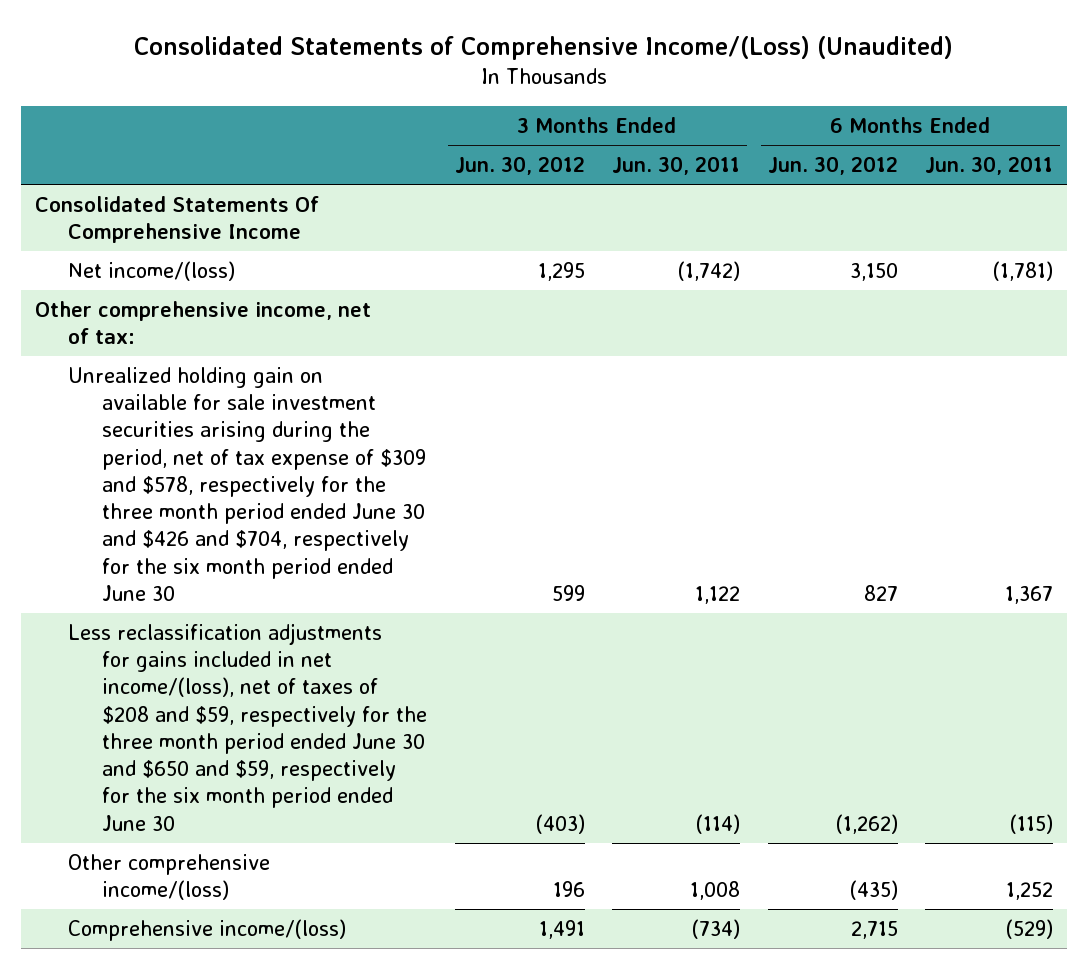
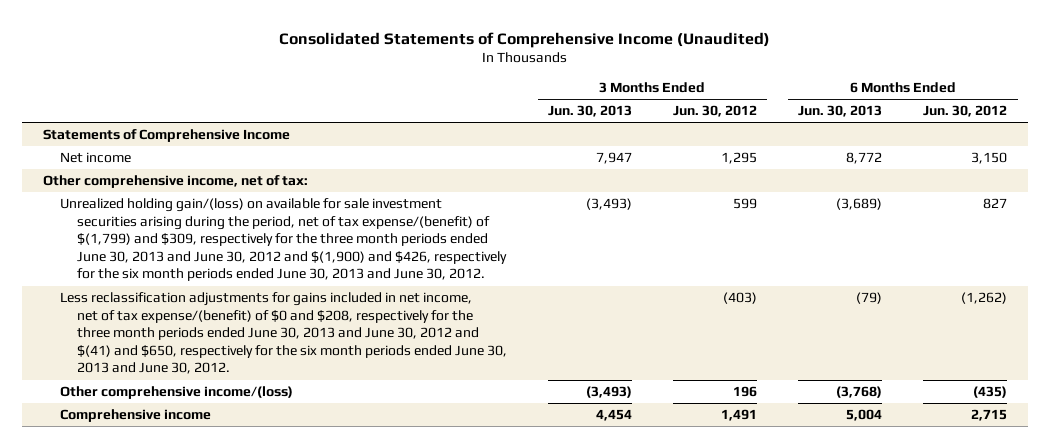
- Consolidated Statements of Comprehensive Income/(Loss) (Unaudited)
+ Consolidated Statements of Comprehensive Income (Unaudited)
- | 3 Months Ended Jun. 30, 2012 | 3 Months Ended Jun. 30, 2011 | 6 Months Ended Jun. 30, 2012 | 6 Months Ended Jun. 30, 2011
+ | 3 Months Ended Jun. 30, 2013 | 3 Months Ended Jun. 30, 2012 | 6 Months Ended Jun. 30, 2013 | 6 Months Ended Jun. 30, 2012
- Consolidated Statements Of Comprehensive Income
- Net income/(loss) | 1,295 | (1,742) | 3,150 | (1,781)
+ Statements of Comprehensive Income
+ Net income | 7,947 | 1,295 | 8,772 | 3,150
- Unrealized holding gain on available for sale investment securities arising during the period, net of tax expense of $309 and $578, respectively for the three month period ended June 30 and $426 and $704, respectively for the six month period ended June 30 | 599 | 1,122 | 827 | 1,367
- Less reclassification adjustments for gains included in net income/(loss), net of taxes of $208 and $59, respectively for the three month period ended June 30 and $650 and $59, respectively for the six month period ended June 30 | (403) | (114) | (1,262) | (115)
+ Unrealized holding gain/(loss) on available for sale investment securities arising during the period, net of tax expense/(benefit) of $(1,799) and $309, respectively for the three month periods ended June 30, 2013 and June 30, 2012 and $(1,900) and $426, respectively for the six month periods ended June 30, 2013 and June 30, 2012. | (3,493) | 599 | (3,689) | 827
+ Less reclassification adjustments for gains included in net income, net of tax expense/(benefit) of $0 and $208, respectively for the three month periods ended June 30, 2013 and June 30, 2012 and $(41) and $650, respectively for the six month periods ended June 30, 2013 and June 30, 2012. | | (403) | (79) | (1,262)
- Comprehensive income/(loss) | 1,491 | (734) | 2,715 | (529)
+ Comprehensive income | 4,454 | 1,491 | 5,004 | 2,715

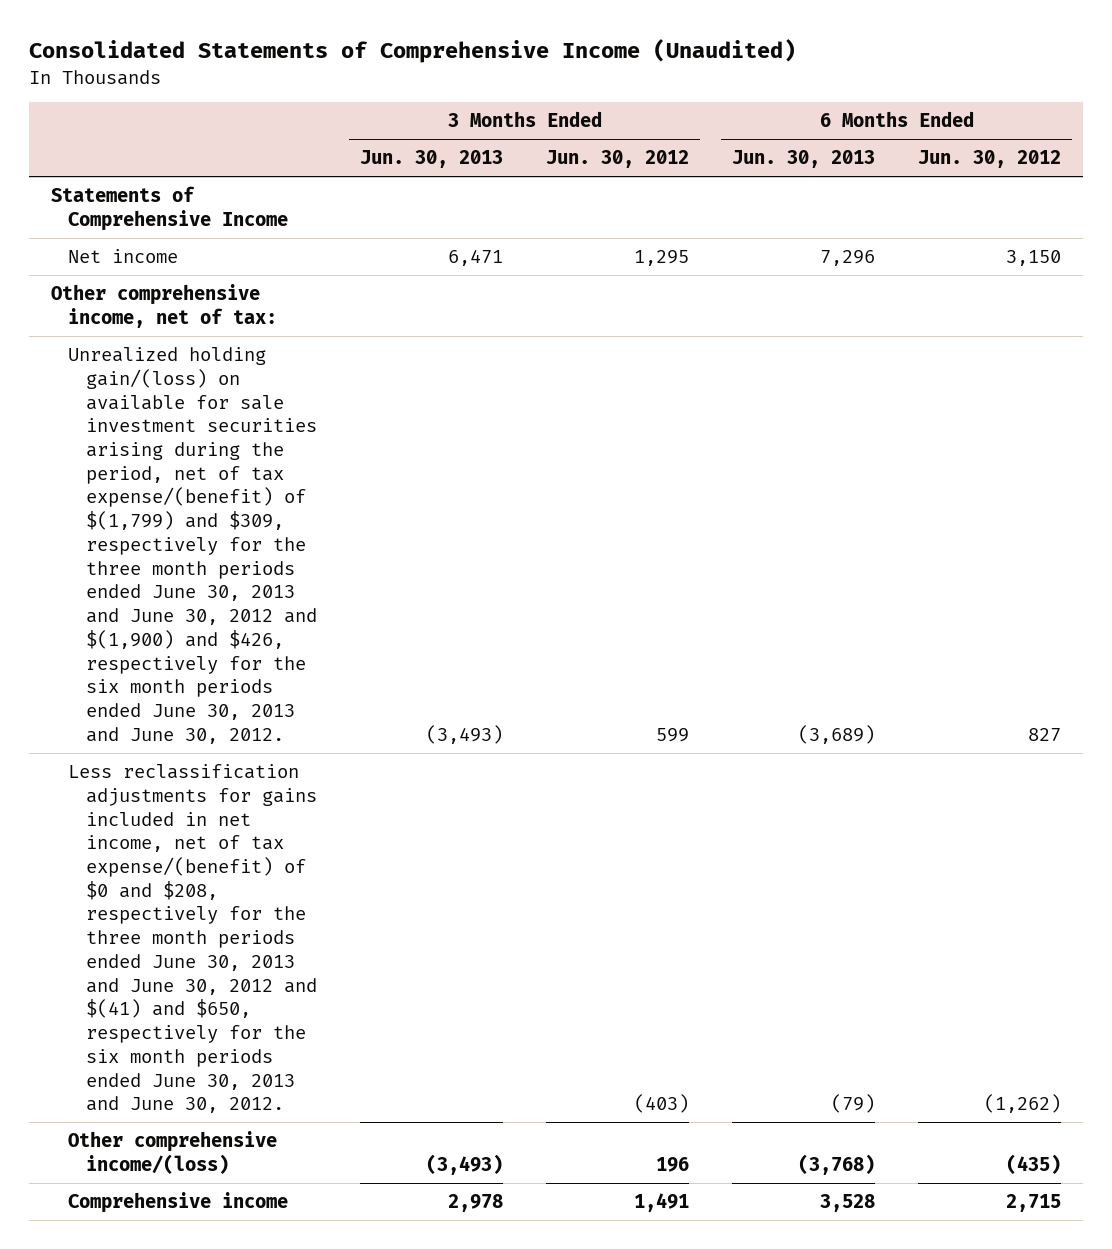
- Net income | 7,947 | 1,295 | 8,772 | 3,150
+ Net income | 6,471 | 1,295 | 7,296 | 3,150
- Comprehensive income | 4,454 | 1,491 | 5,004 | 2,715
+ Comprehensive income | 2,978 | 1,491 | 3,528 | 2,715

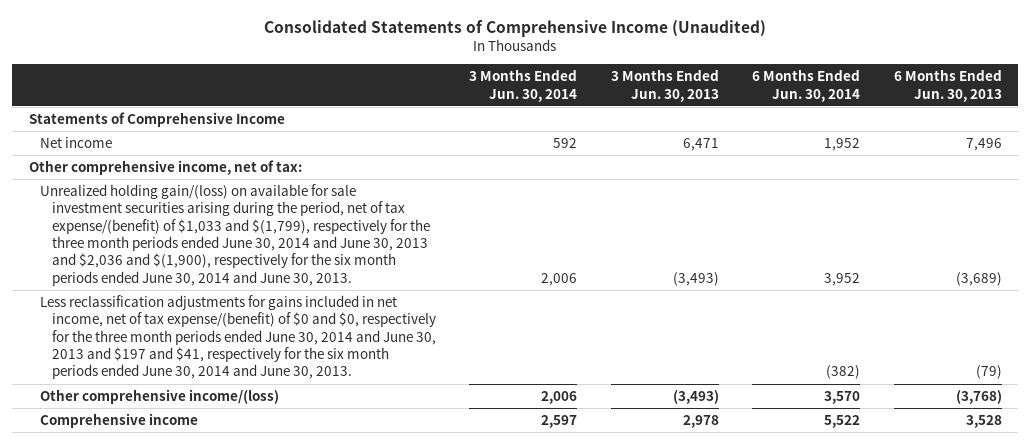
- | 3 Months Ended Jun. 30, 2013 | 3 Months Ended Jun. 30, 2012 | 6 Months Ended Jun. 30, 2013 | 6 Months Ended Jun. 30, 2012
+ | 3 Months Ended Jun. 30, 2014 | 3 Months Ended Jun. 30, 2013 | 6 Months Ended Jun. 30, 2014 | 6 Months Ended Jun. 30, 2013
- Net income | 6,471 | 1,295 | 7,296 | 3,150
+ Net income | 592 | 6,471 | 1,952 | 7,496
- Unrealized holding gain/(loss) on available for sale investment securities arising during the period, net of tax expense/(benefit) of $(1,799) and $309, respectively for the three month periods ended June 30, 2013 and June 30, 2012 and $(1,900) and $426, respectively for the six month periods ended June 30, 2013 and June 30, 2012. | (3,493) | 599 | (3,689) | 827
- Less reclassification adjustments for gains included in net income, net of tax expense/(benefit) of $0 and $208, respectively for the three month periods ended June 30, 2013 and June 30, 2012 and $(41) and $650, respectively for the six month periods ended June 30, 2013 and June 30, 2012. | | (403) | (79) | (1,262)
+ Unrealized holding gain/(loss) on available for sale investment securities arising during the period, net of tax expense/(benefit) of $1,033 and $(1,799), respectively for the three month periods ended June 30, 2014 and June 30, 2013 and $2,036 and $(1,900), respectively for the six month periods ended June 30, 2014 and June 30, 2013. | 2,006 | (3,493) | 3,952 | (3,689)
+ Less reclassification adjustments for gains included in net income, net of tax expense/(benefit) of $0 and $0, respectively for the three month periods ended June 30, 2014 and June 30, 2013 and $197 and $41, respectively for the six month periods ended June 30, 2014 and June 30, 2013. | | | (382) | (79)

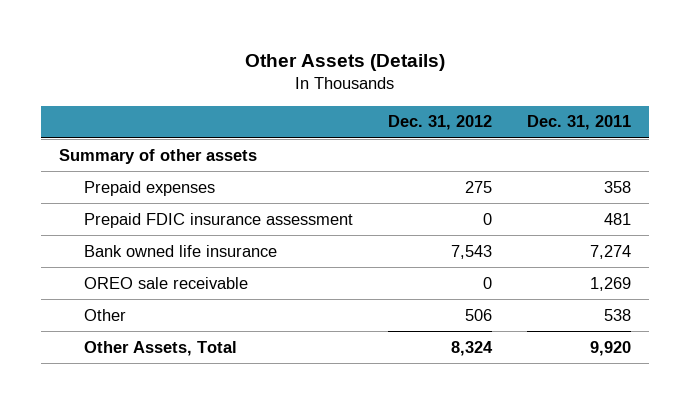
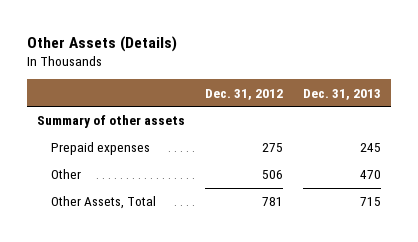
- | Dec. 31, 2012 | Dec. 31, 2011
+ | Dec. 31, 2012 | Dec. 31, 2013
- Prepaid FDIC insurance assessment | 0 | 481
- Bank owned life insurance | 7,543 | 7,274
- OREO sale receivable | 0 | 1,269
- Other Assets, Total | 8,324 | 9,920
+ Other Assets, Total | 781 | 715

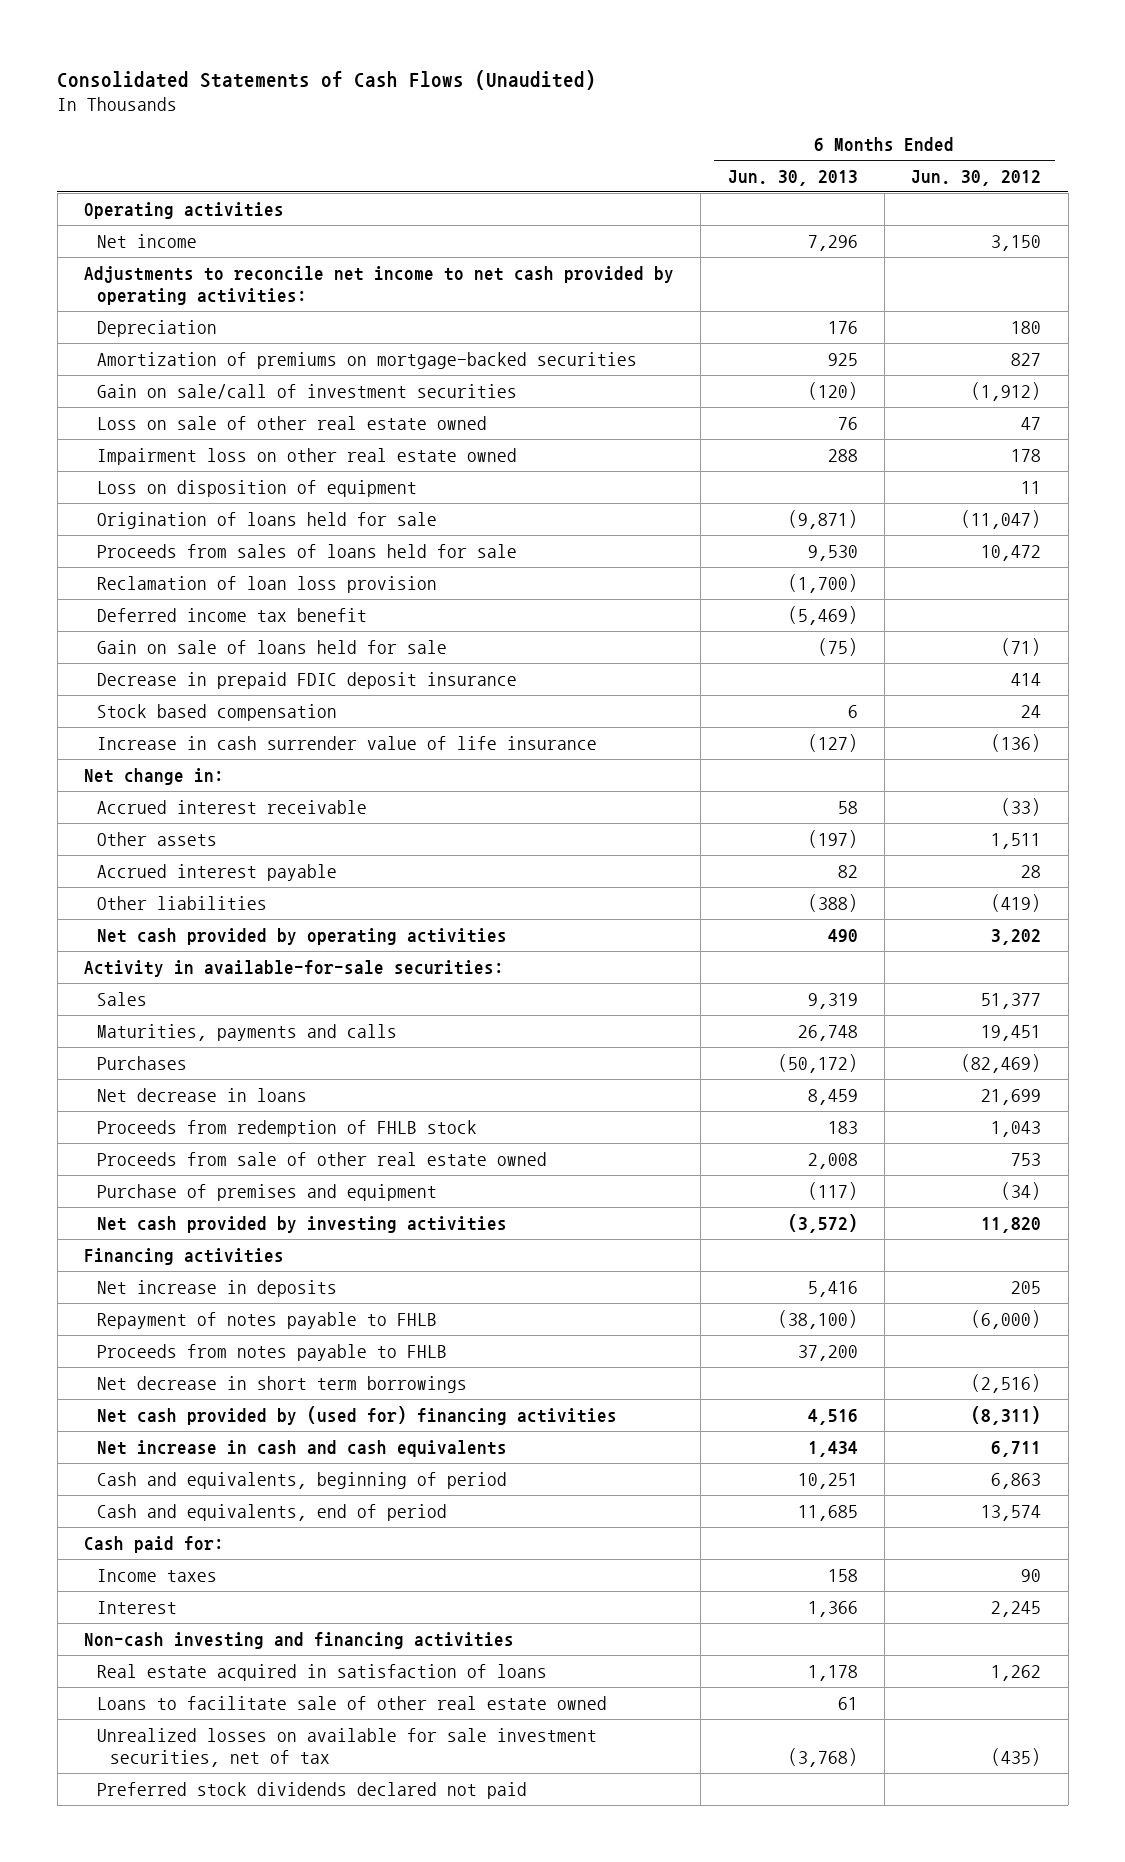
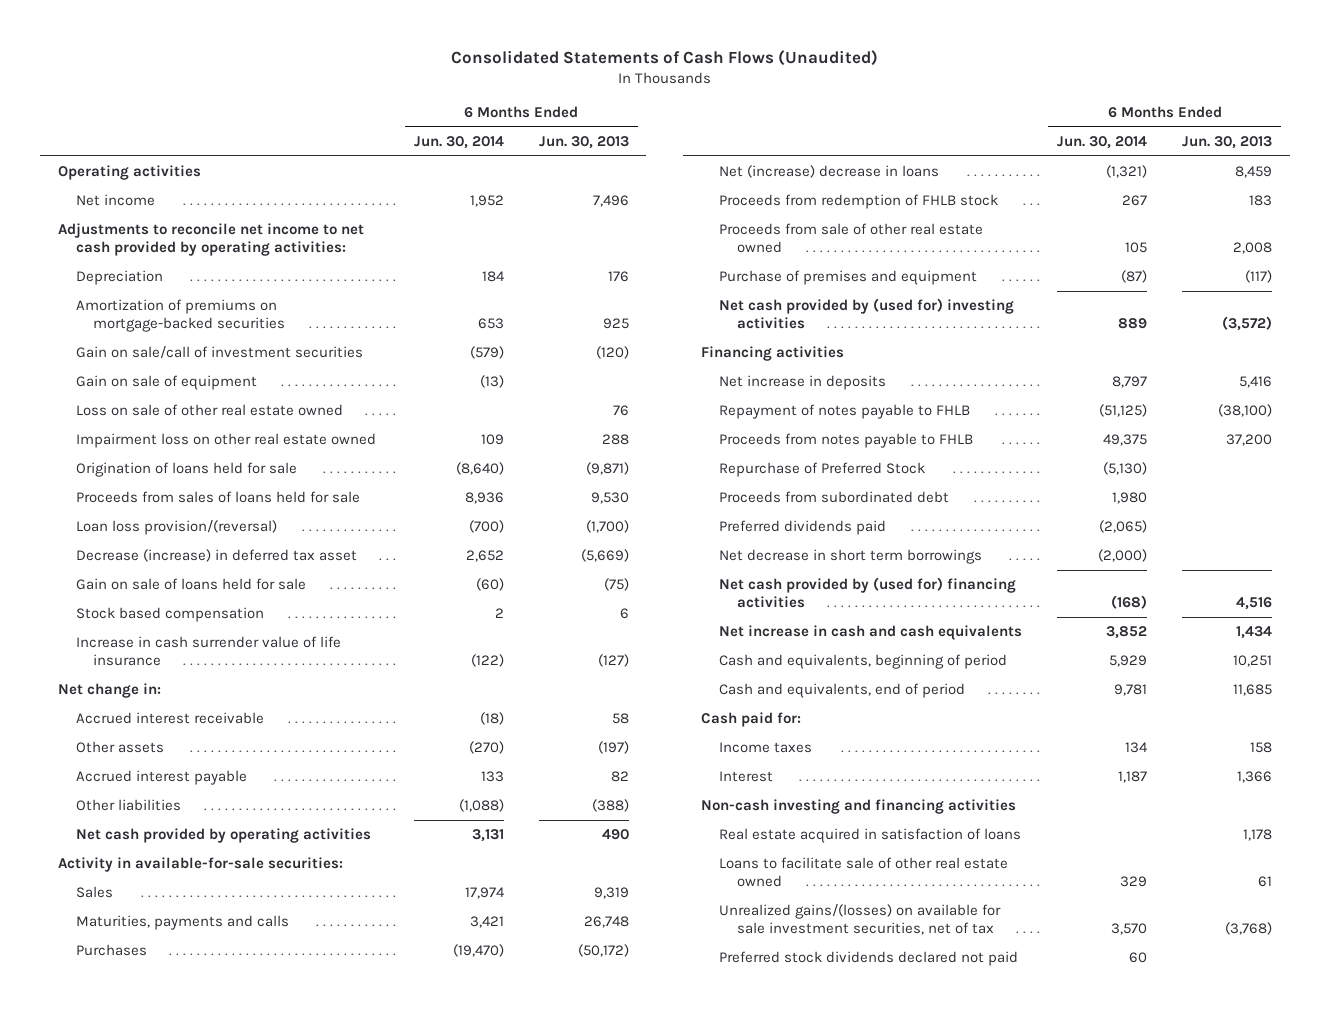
- | 6 Months Ended Jun. 30, 2013 | 6 Months Ended Jun. 30, 2012
+ | 6 Months Ended Jun. 30, 2014 | 6 Months Ended Jun. 30, 2013
- Net income | 7,296 | 3,150
+ Net income | 1,952 | 7,496
+ Gain on sale of equipment | (13) |
- Loss on disposition of equipment | | 11
- Reclamation of loan loss provision | (1,700) |
- Deferred income tax benefit | (5,469) |
+ Loan loss provision/(reversal) | (700) | (1,700)
+ Decrease (increase) in deferred tax asset | 2,652 | (5,669)
- Decrease in prepaid FDIC deposit insurance | | 414
- Net decrease in loans | 8,459 | 21,699
+ Net (increase) decrease in loans | (1,321) | 8,459
- Net cash provided by investing activities | (3,572) | 11,820
+ Net cash provided by (used for) investing activities | 889 | (3,572)
+ Repurchase of Preferred Stock | (5,130) |
+ Proceeds from subordinated debt | 1,980 |
+ Preferred dividends paid | (2,065) |
- Unrealized losses on available for sale investment securities, net of tax | (3,768) | (435)
+ Unrealized gains/(losses) on available for sale investment securities, net of tax | 3,570 | (3,768)

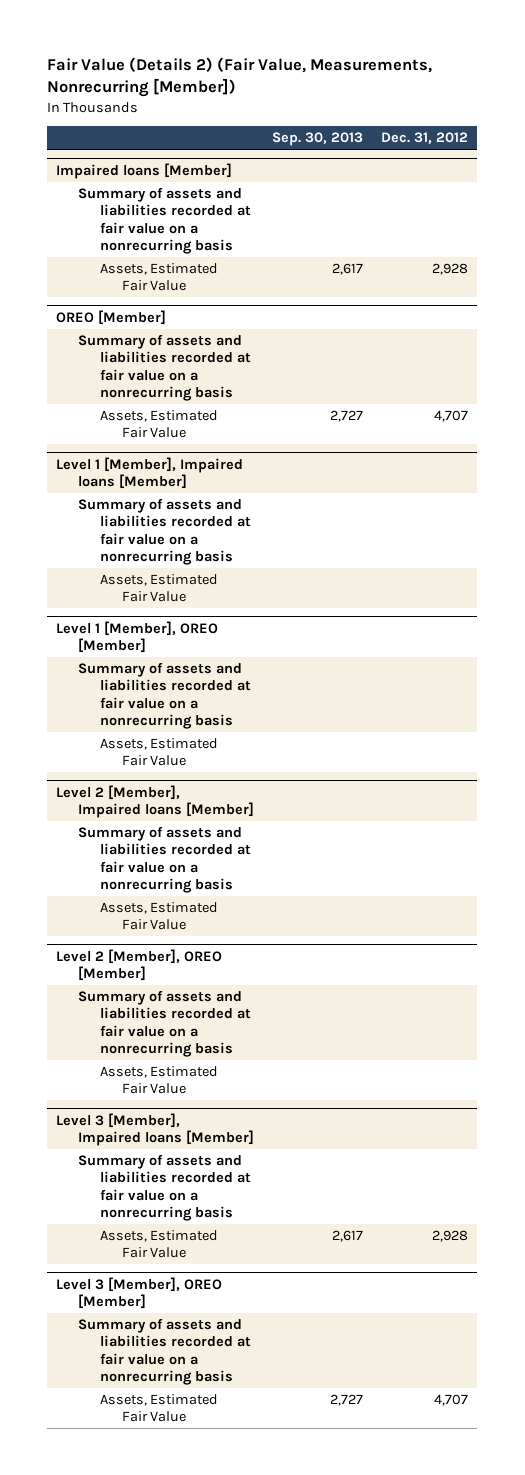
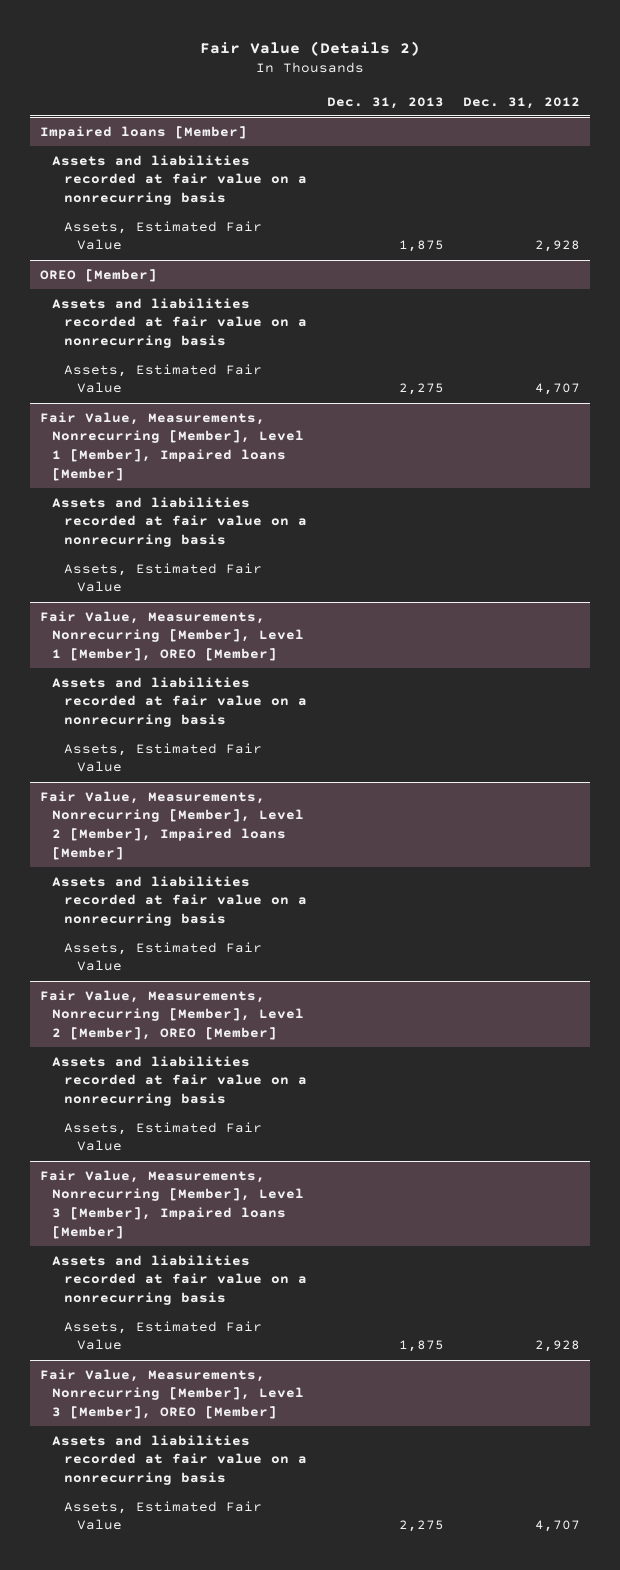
- Fair Value (Details 2) (Fair Value, Measurements, Nonrecurring [Member])
+ Fair Value (Details 2)
- | Sep. 30, 2013 | Dec. 31, 2012
+ | Dec. 31, 2013 | Dec. 31, 2012
@ Impaired loans [Member]
- Summary of assets and liabilities recorded at fair value on a nonrecurring basis
+ Assets and liabilities recorded at fair value on a nonrecurring basis
@ OREO [Member]
- Summary of assets and liabilities recorded at fair value on a nonrecurring basis
+ Assets and liabilities recorded at fair value on a nonrecurring basis
- Level 1 [Member], Impaired loans [Member]
- Summary of assets and liabilities recorded at fair value on a nonrecurring basis
+ Fair Value, Measurements, Nonrecurring [Member], Level 1 [Member], Impaired loans [Member]
+ Assets and liabilities recorded at fair value on a nonrecurring basis
- Level 1 [Member], OREO [Member]
- Summary of assets and liabilities recorded at fair value on a nonrecurring basis
+ Fair Value, Measurements, Nonrecurring [Member], Level 1 [Member], OREO [Member]
+ Assets and liabilities recorded at fair value on a nonrecurring basis
- Level 2 [Member], Impaired loans [Member]
- Summary of assets and liabilities recorded at fair value on a nonrecurring basis
+ Fair Value, Measurements, Nonrecurring [Member], Level 2 [Member], Impaired loans [Member]
+ Assets and liabilities recorded at fair value on a nonrecurring basis
- Level 2 [Member], OREO [Member]
- Summary of assets and liabilities recorded at fair value on a nonrecurring basis
+ Fair Value, Measurements, Nonrecurring [Member], Level 2 [Member], OREO [Member]
+ Assets and liabilities recorded at fair value on a nonrecurring basis
- Level 3 [Member], Impaired loans [Member]
- Summary of assets and liabilities recorded at fair value on a nonrecurring basis
+ Fair Value, Measurements, Nonrecurring [Member], Level 3 [Member], Impaired loans [Member]
+ Assets and liabilities recorded at fair value on a nonrecurring basis
- Level 3 [Member], OREO [Member]
- Summary of assets and liabilities recorded at fair value on a nonrecurring basis
+ Fair Value, Measurements, Nonrecurring [Member], Level 3 [Member], OREO [Member]
+ Assets and liabilities recorded at fair value on a nonrecurring basis

